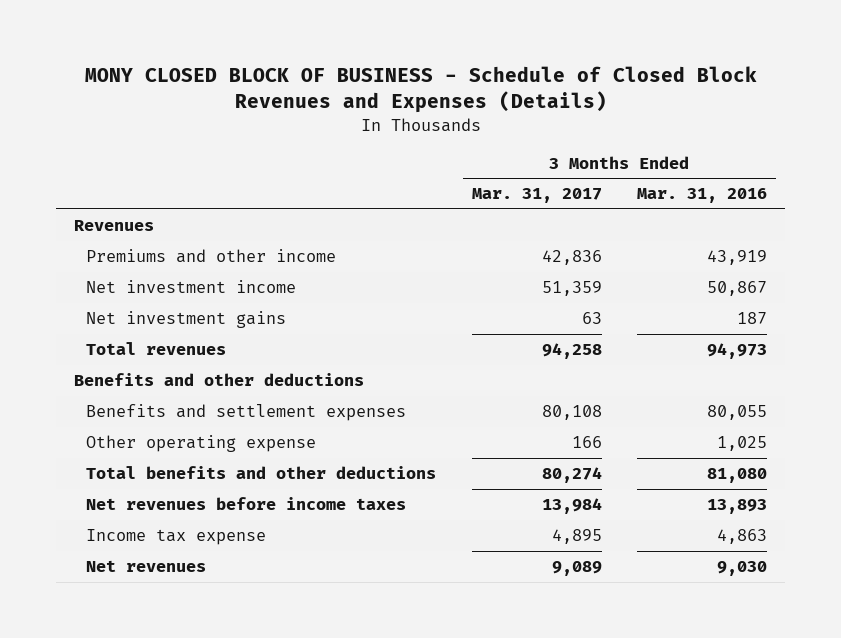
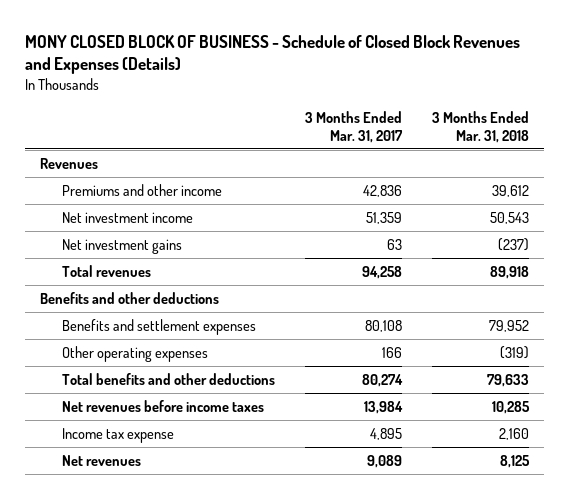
- | 3 Months Ended Mar. 31, 2017 | 3 Months Ended Mar. 31, 2016
+ | 3 Months Ended Mar. 31, 2017 | 3 Months Ended Mar. 31, 2018
- Other operating expense | 166 | 1,025
+ Other operating expenses | 166 | (319)

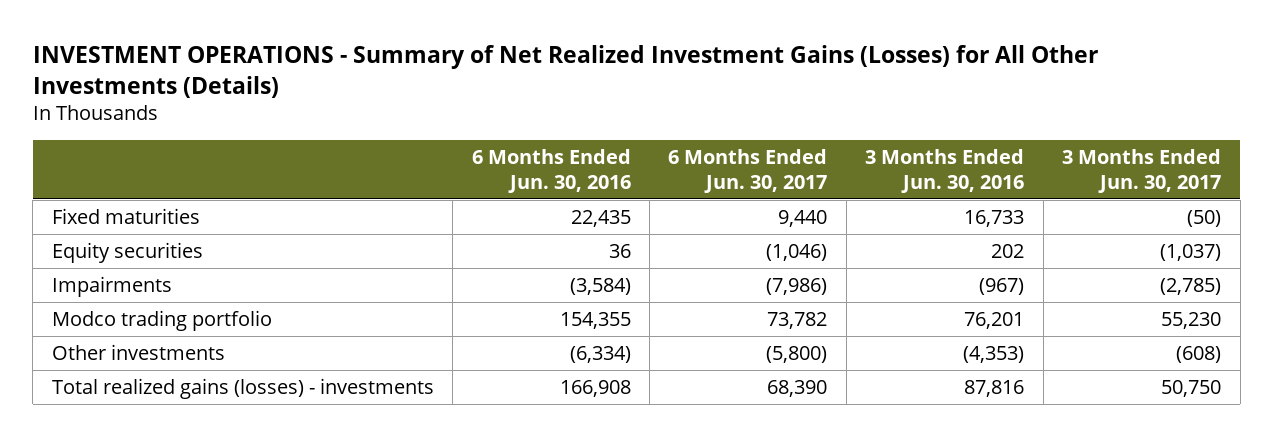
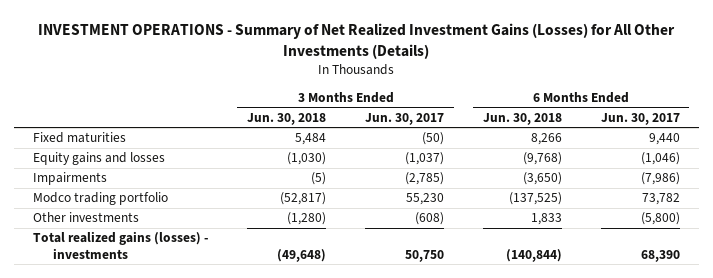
- | 6 Months Ended Jun. 30, 2016 | 6 Months Ended Jun. 30, 2017 | 3 Months Ended Jun. 30, 2016 | 3 Months Ended Jun. 30, 2017
+ | 3 Months Ended Jun. 30, 2018 | 3 Months Ended Jun. 30, 2017 | 6 Months Ended Jun. 30, 2018 | 6 Months Ended Jun. 30, 2017
- Equity securities | 36 | (1,046) | 202 | (1,037)
+ Equity gains and losses | (1,030) | (1,037) | (9,768) | (1,046)

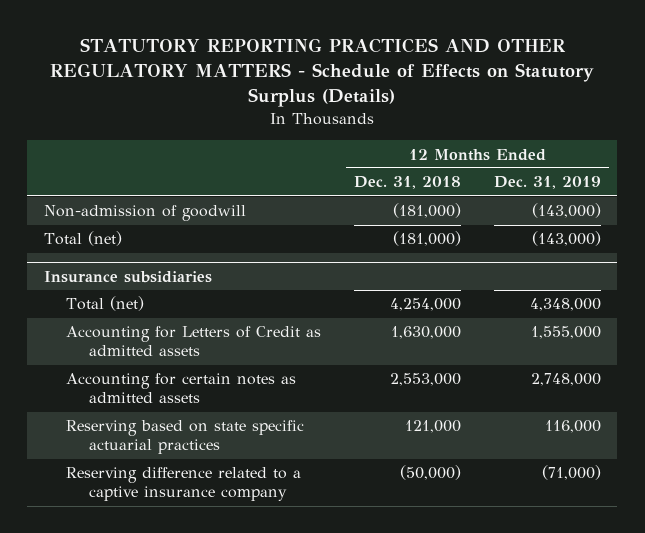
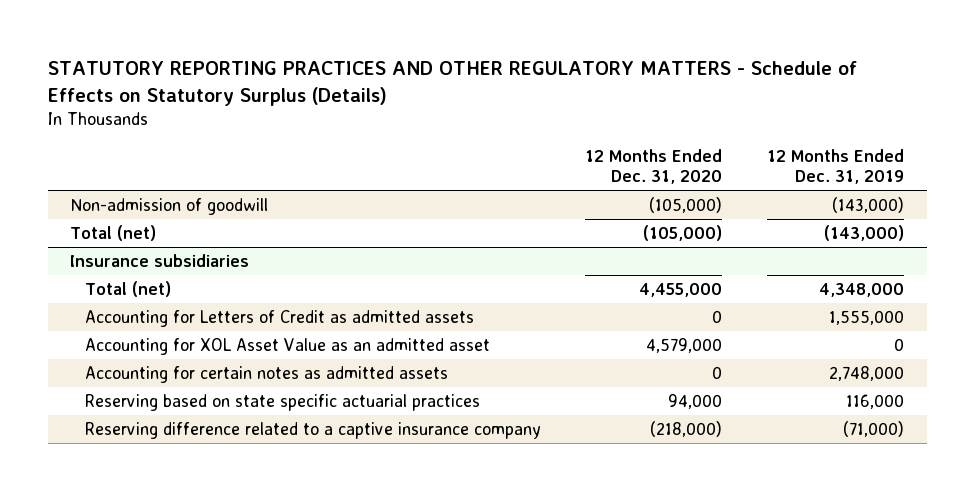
- | 12 Months Ended Dec. 31, 2018 | 12 Months Ended Dec. 31, 2019
+ | 12 Months Ended Dec. 31, 2020 | 12 Months Ended Dec. 31, 2019
@ Insurance subsidiaries
+ Accounting for XOL Asset Value as an admitted asset | 4,579,000 | 0

